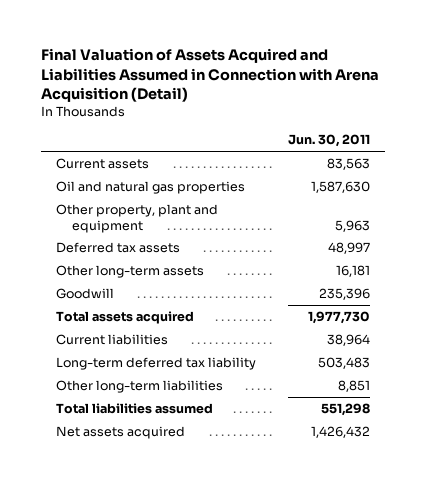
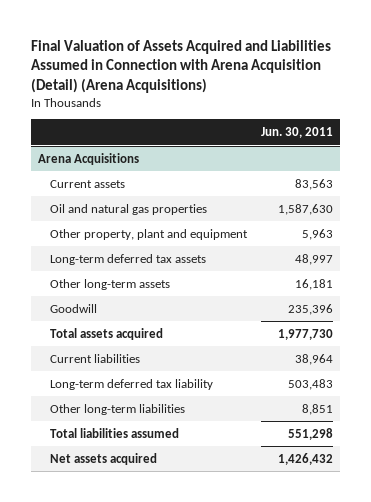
- Final Valuation of Assets Acquired and Liabilities Assumed in Connection with Arena Acquisition (Detail)
+ Final Valuation of Assets Acquired and Liabilities Assumed in Connection with Arena Acquisition (Detail) (Arena Acquisitions)
+ Arena Acquisitions
- Deferred tax assets | 48,997
+ Long-term deferred tax assets | 48,997

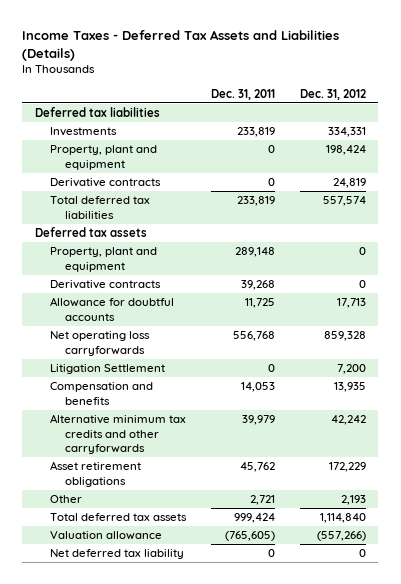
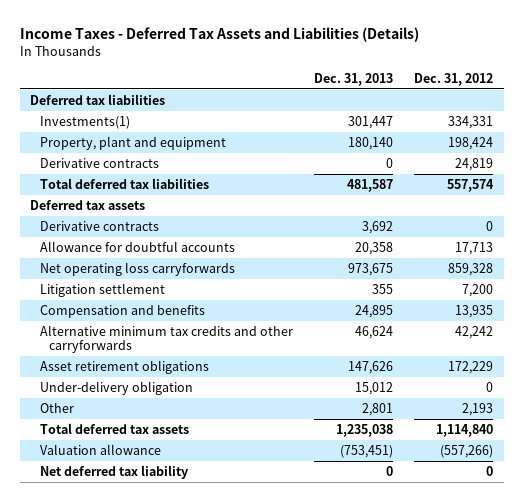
- | Dec. 31, 2011 | Dec. 31, 2012
+ | Dec. 31, 2013 | Dec. 31, 2012
- Investments | 233,819 | 334,331
+ Investments(1) | 301,447 | 334,331
- Property, plant and equipment | 289,148 | 0
- Litigation Settlement | 0 | 7,200
+ Litigation settlement | 355 | 7,200
+ Under-delivery obligation | 15,012 | 0

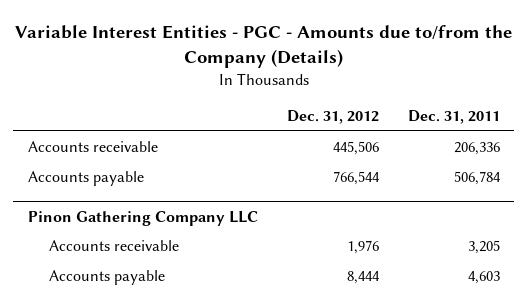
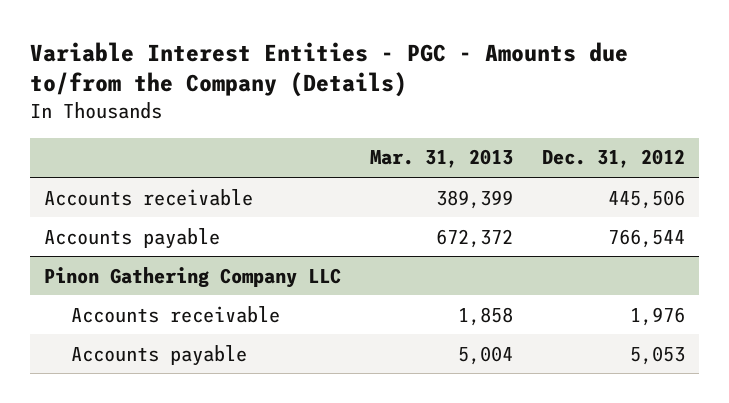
- | Dec. 31, 2012 | Dec. 31, 2011
+ | Mar. 31, 2013 | Dec. 31, 2012
@ Pinon Gathering Company LLC
- Accounts payable | 8,444 | 4,603
+ Accounts payable | 5,004 | 5,053

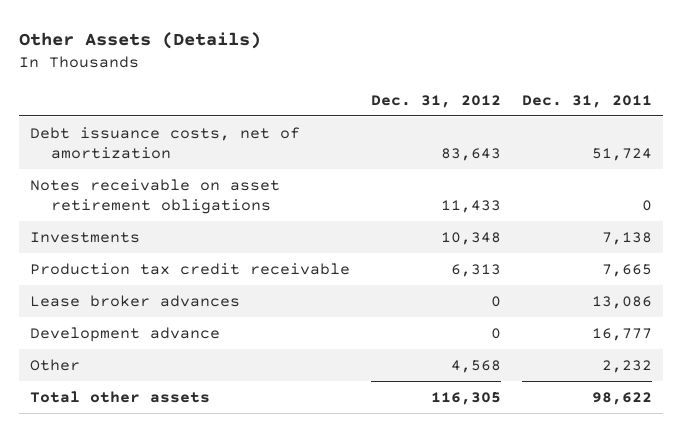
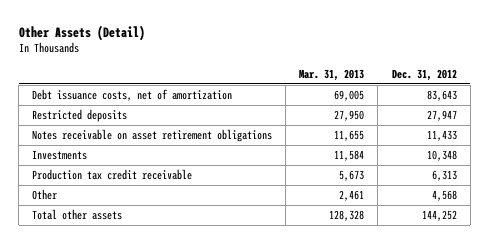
- Other Assets (Details)
+ Other Assets (Detail)
- | Dec. 31, 2012 | Dec. 31, 2011
+ | Mar. 31, 2013 | Dec. 31, 2012
+ Restricted deposits | 27,950 | 27,947
- Lease broker advances | 0 | 13,086
- Development advance | 0 | 16,777
- Total other assets | 116,305 | 98,622
+ Total other assets | 128,328 | 144,252

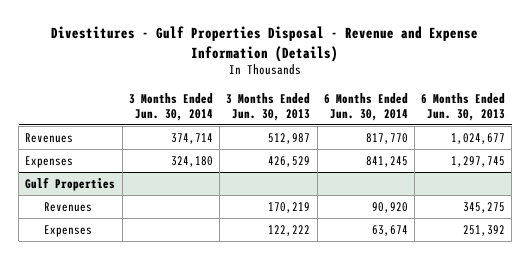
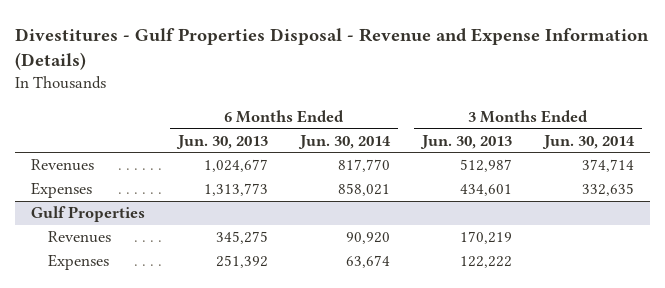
- | 3 Months Ended Jun. 30, 2014 | 3 Months Ended Jun. 30, 2013 | 6 Months Ended Jun. 30, 2014 | 6 Months Ended Jun. 30, 2013
+ | 6 Months Ended Jun. 30, 2013 | 6 Months Ended Jun. 30, 2014 | 3 Months Ended Jun. 30, 2013 | 3 Months Ended Jun. 30, 2014
- Expenses | 324,180 | 426,529 | 841,245 | 1,297,745
+ Expenses | 1,313,773 | 858,021 | 434,601 | 332,635

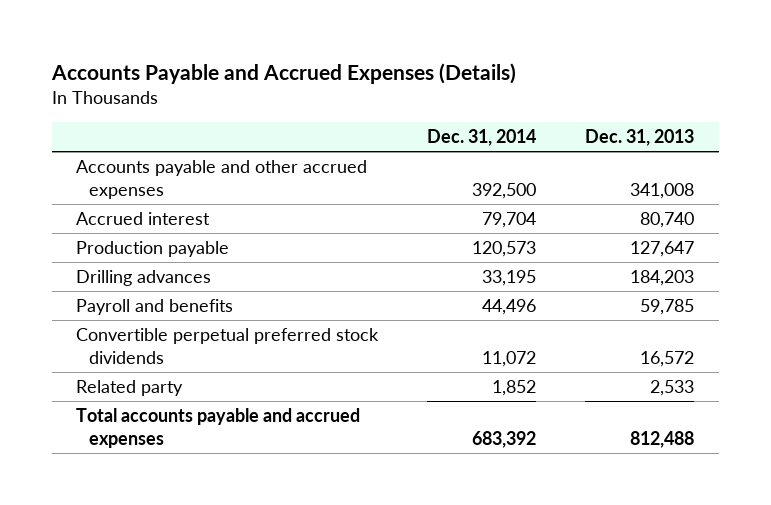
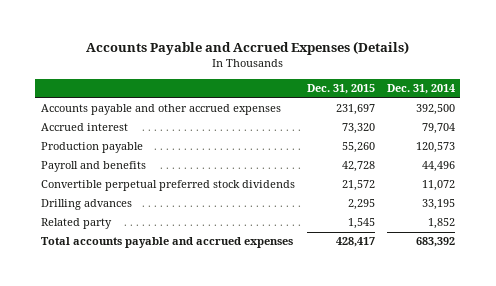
- | Dec. 31, 2014 | Dec. 31, 2013
+ | Dec. 31, 2015 | Dec. 31, 2014
moved down: Drilling advances | 2,295 | 33,195

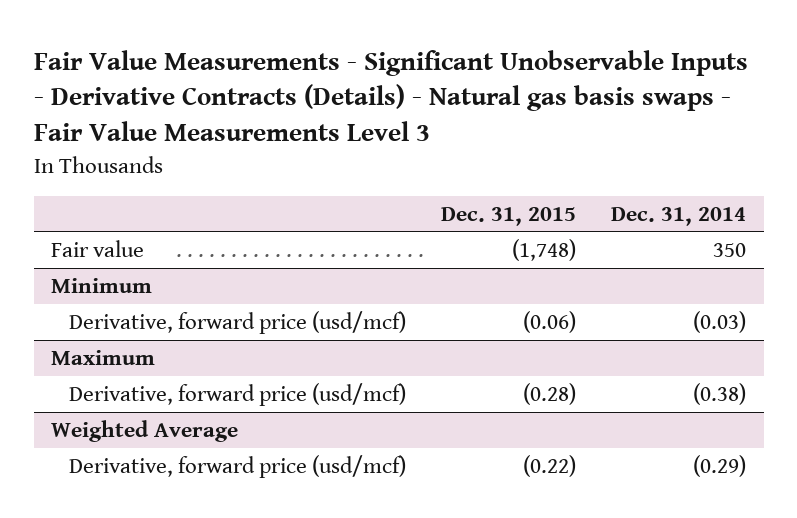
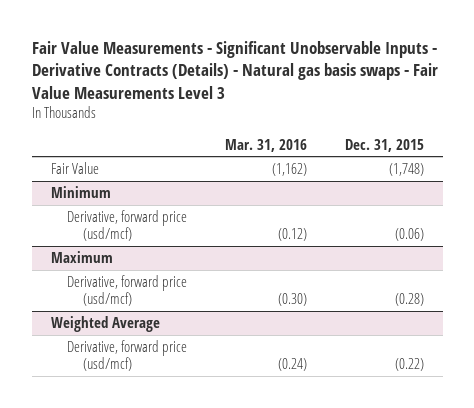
- | Dec. 31, 2015 | Dec. 31, 2014
+ | Mar. 31, 2016 | Dec. 31, 2015
- Fair value | (1,748) | 350
+ Fair Value | (1,162) | (1,748)

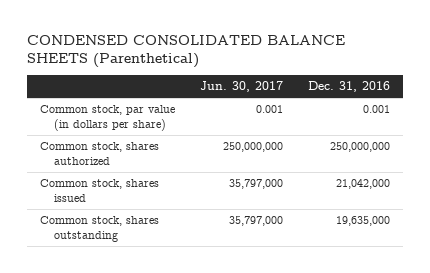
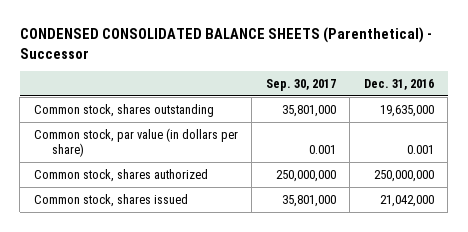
- CONDENSED CONSOLIDATED BALANCE SHEETS (Parenthetical)
+ CONDENSED CONSOLIDATED BALANCE SHEETS (Parenthetical) - Successor
- | Jun. 30, 2017 | Dec. 31, 2016
+ | Sep. 30, 2017 | Dec. 31, 2016
moved up: Common stock, shares outstanding | 35,801,000 | 19,635,000

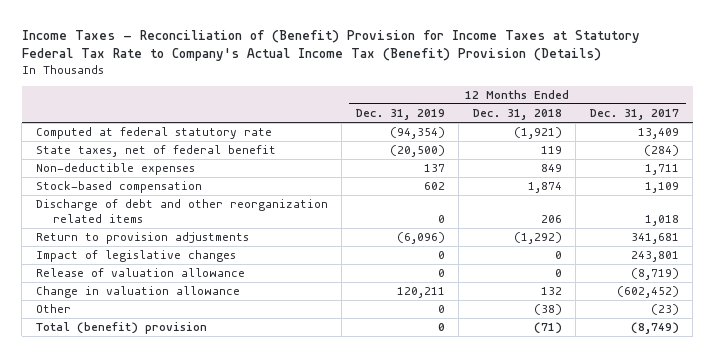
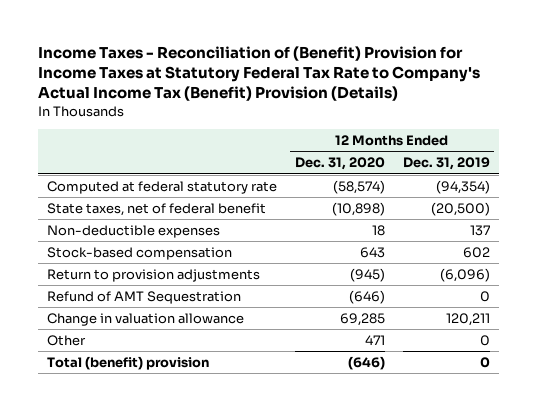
- | 12 Months Ended Dec. 31, 2019 | 12 Months Ended Dec. 31, 2018 | 12 Months Ended Dec. 31, 2017
+ | 12 Months Ended Dec. 31, 2020 | 12 Months Ended Dec. 31, 2019
- Discharge of debt and other reorganization related items | 0 | 206 | 1,018
- Impact of legislative changes | 0 | 0 | 243,801
- Release of valuation allowance | 0 | 0 | (8,719)
+ Refund of AMT Sequestration | (646) | 0

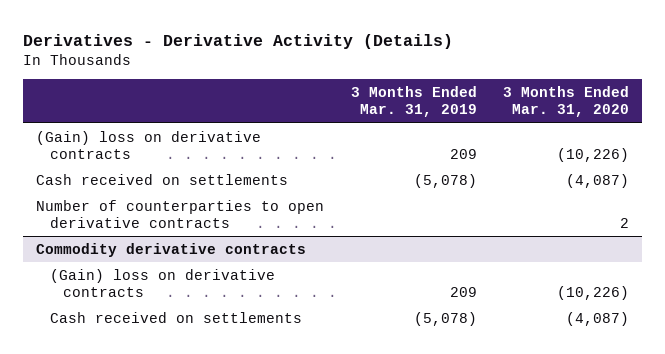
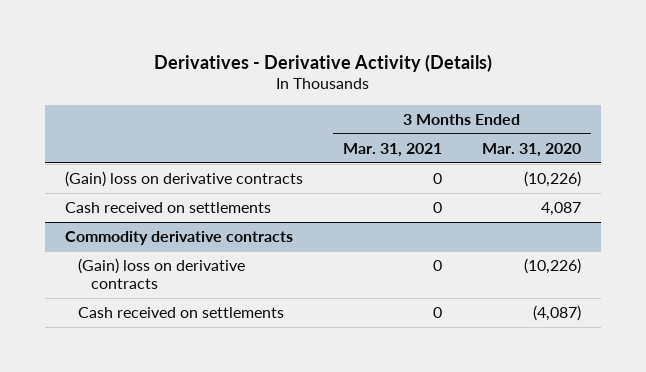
- | 3 Months Ended Mar. 31, 2019 | 3 Months Ended Mar. 31, 2020
+ | 3 Months Ended Mar. 31, 2021 | 3 Months Ended Mar. 31, 2020
- Cash received on settlements | (5,078) | (4,087)
- Number of counterparties to open derivative contracts | | 2
+ Cash received on settlements | 0 | 4,087

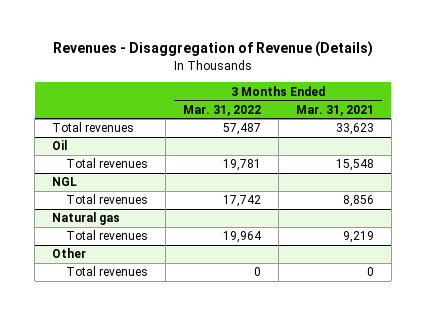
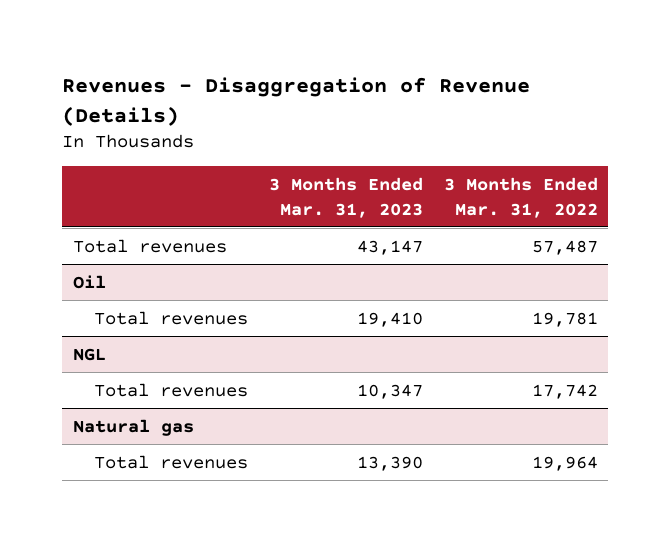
- | 3 Months Ended Mar. 31, 2022 | 3 Months Ended Mar. 31, 2021
+ | 3 Months Ended Mar. 31, 2023 | 3 Months Ended Mar. 31, 2022
- Other
- Total revenues | 0 | 0

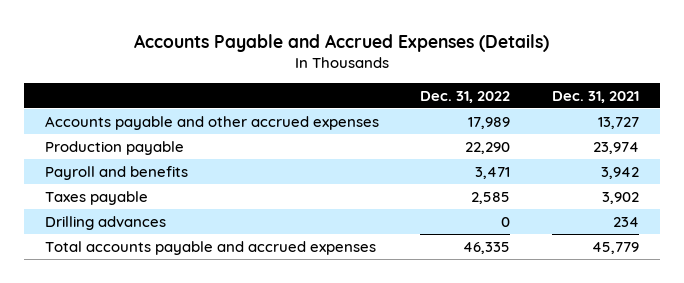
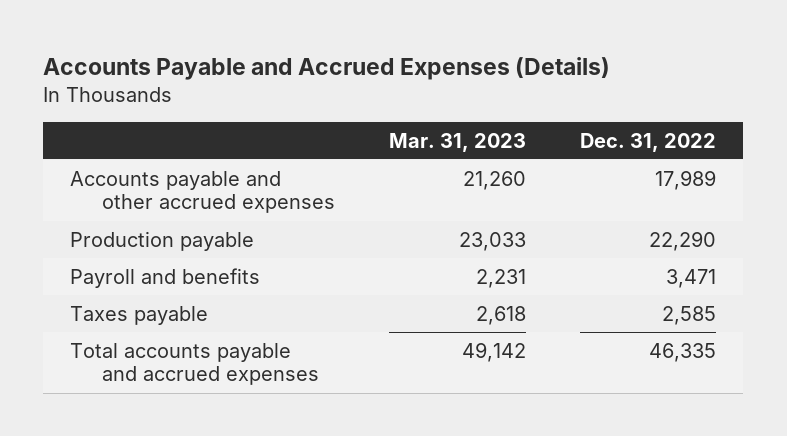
- | Dec. 31, 2022 | Dec. 31, 2021
+ | Mar. 31, 2023 | Dec. 31, 2022
- Drilling advances | 0 | 234

